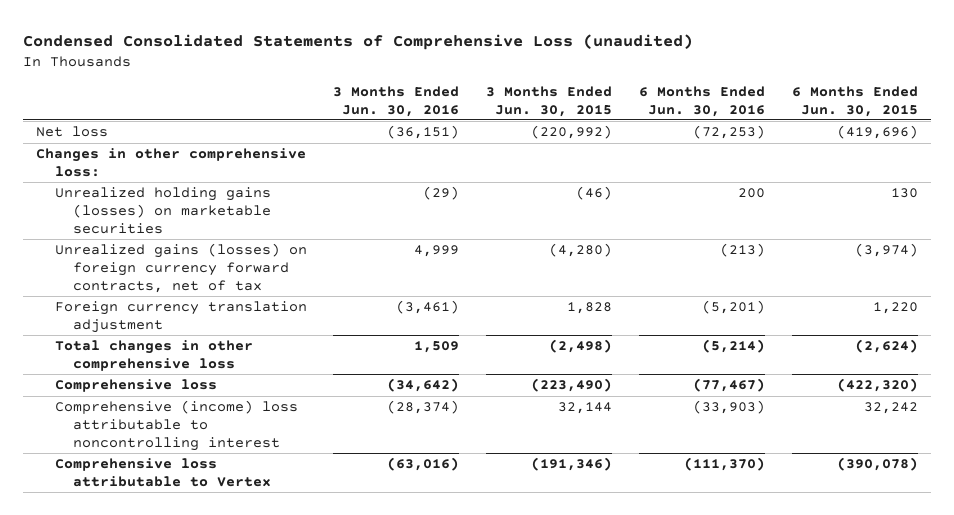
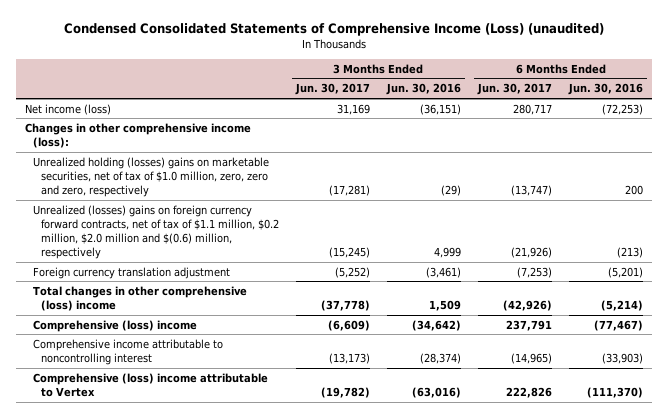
- Condensed Consolidated Statements of Comprehensive Loss (unaudited)
+ Condensed Consolidated Statements of Comprehensive Income (Loss) (unaudited)
- | 3 Months Ended Jun. 30, 2016 | 3 Months Ended Jun. 30, 2015 | 6 Months Ended Jun. 30, 2016 | 6 Months Ended Jun. 30, 2015
+ | 3 Months Ended Jun. 30, 2017 | 3 Months Ended Jun. 30, 2016 | 6 Months Ended Jun. 30, 2017 | 6 Months Ended Jun. 30, 2016
- Net loss | (36,151) | (220,992) | (72,253) | (419,696)
- Changes in other comprehensive loss:
- Unrealized holding gains (losses) on marketable securities | (29) | (46) | 200 | 130
- Unrealized gains (losses) on foreign currency forward contracts, net of tax | 4,999 | (4,280) | (213) | (3,974)
+ Net income (loss) | 31,169 | (36,151) | 280,717 | (72,253)
+ Changes in other comprehensive income (loss):
+ Unrealized holding (losses) gains on marketable securities, net of tax of $1.0 million, zero, zero and zero, respectively | (17,281) | (29) | (13,747) | 200
+ Unrealized (losses) gains on foreign currency forward contracts, net of tax of $1.1 million, $0.2 million, $2.0 million and $(0.6) million, respectively | (15,245) | 4,999 | (21,926) | (213)
- Total changes in other comprehensive loss | 1,509 | (2,498) | (5,214) | (2,624)
- Comprehensive loss | (34,642) | (223,490) | (77,467) | (422,320)
- Comprehensive (income) loss attributable to noncontrolling interest | (28,374) | 32,144 | (33,903) | 32,242
- Comprehensive loss attributable to Vertex | (63,016) | (191,346) | (111,370) | (390,078)
+ Total changes in other comprehensive (loss) income | (37,778) | 1,509 | (42,926) | (5,214)
+ Comprehensive (loss) income | (6,609) | (34,642) | 237,791 | (77,467)
+ Comprehensive income attributable to noncontrolling interest | (13,173) | (28,374) | (14,965) | (33,903)
+ Comprehensive (loss) income attributable to Vertex | (19,782) | (63,016) | 222,826 | (111,370)

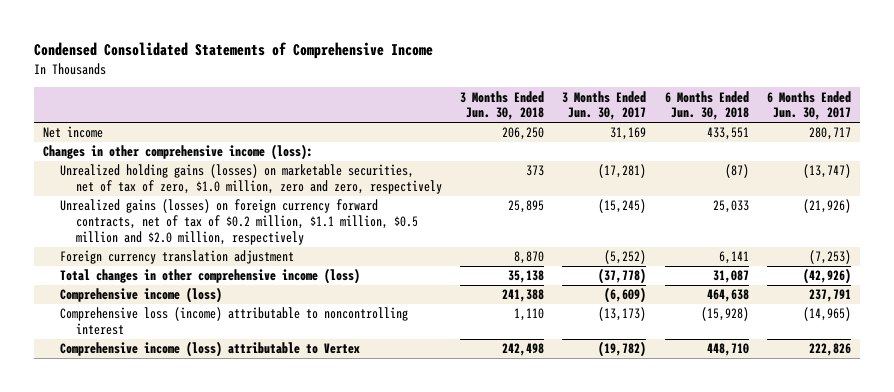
- Condensed Consolidated Statements of Comprehensive Income (Loss) (unaudited)
+ Condensed Consolidated Statements of Comprehensive Income
- | 3 Months Ended Jun. 30, 2017 | 3 Months Ended Jun. 30, 2016 | 6 Months Ended Jun. 30, 2017 | 6 Months Ended Jun. 30, 2016
+ | 3 Months Ended Jun. 30, 2018 | 3 Months Ended Jun. 30, 2017 | 6 Months Ended Jun. 30, 2018 | 6 Months Ended Jun. 30, 2017
- Net income (loss) | 31,169 | (36,151) | 280,717 | (72,253)
+ Net income | 206,250 | 31,169 | 433,551 | 280,717
- Unrealized holding (losses) gains on marketable securities, net of tax of $1.0 million, zero, zero and zero, respectively | (17,281) | (29) | (13,747) | 200
- Unrealized (losses) gains on foreign currency forward contracts, net of tax of $1.1 million, $0.2 million, $2.0 million and $(0.6) million, respectively | (15,245) | 4,999 | (21,926) | (213)
+ Unrealized holding gains (losses) on marketable securities, net of tax of zero, $1.0 million, zero and zero, respectively | 373 | (17,281) | (87) | (13,747)
+ Unrealized gains (losses) on foreign currency forward contracts, net of tax of $0.2 million, $1.1 million, $0.5 million and $2.0 million, respectively | 25,895 | (15,245) | 25,033 | (21,926)
- Total changes in other comprehensive (loss) income | (37,778) | 1,509 | (42,926) | (5,214)
- Comprehensive (loss) income | (6,609) | (34,642) | 237,791 | (77,467)
- Comprehensive income attributable to noncontrolling interest | (13,173) | (28,374) | (14,965) | (33,903)
- Comprehensive (loss) income attributable to Vertex | (19,782) | (63,016) | 222,826 | (111,370)
+ Total changes in other comprehensive income (loss) | 35,138 | (37,778) | 31,087 | (42,926)
+ Comprehensive income (loss) | 241,388 | (6,609) | 464,638 | 237,791
+ Comprehensive loss (income) attributable to noncontrolling interest | 1,110 | (13,173) | (15,928) | (14,965)
+ Comprehensive income (loss) attributable to Vertex | 242,498 | (19,782) | 448,710 | 222,826

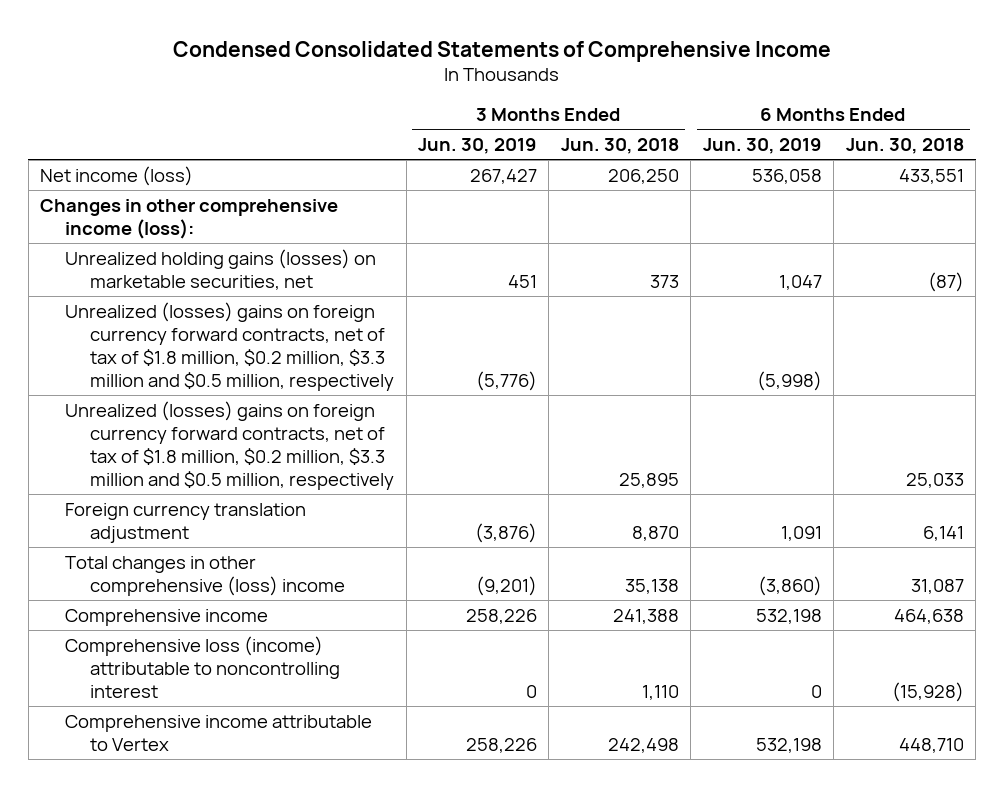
- | 3 Months Ended Jun. 30, 2018 | 3 Months Ended Jun. 30, 2017 | 6 Months Ended Jun. 30, 2018 | 6 Months Ended Jun. 30, 2017
+ | 3 Months Ended Jun. 30, 2019 | 3 Months Ended Jun. 30, 2018 | 6 Months Ended Jun. 30, 2019 | 6 Months Ended Jun. 30, 2018
- Net income | 206,250 | 31,169 | 433,551 | 280,717
+ Net income (loss) | 267,427 | 206,250 | 536,058 | 433,551
- Unrealized holding gains (losses) on marketable securities, net of tax of zero, $1.0 million, zero and zero, respectively | 373 | (17,281) | (87) | (13,747)
- Unrealized gains (losses) on foreign currency forward contracts, net of tax of $0.2 million, $1.1 million, $0.5 million and $2.0 million, respectively | 25,895 | (15,245) | 25,033 | (21,926)
+ Unrealized holding gains (losses) on marketable securities, net | 451 | 373 | 1,047 | (87)
+ Unrealized (losses) gains on foreign currency forward contracts, net of tax of $1.8 million, $0.2 million, $3.3 million and $0.5 million, respectively | (5,776) | | (5,998) |
+ Unrealized (losses) gains on foreign currency forward contracts, net of tax of $1.8 million, $0.2 million, $3.3 million and $0.5 million, respectively | | 25,895 | | 25,033
- Total changes in other comprehensive income (loss) | 35,138 | (37,778) | 31,087 | (42,926)
- Comprehensive income (loss) | 241,388 | (6,609) | 464,638 | 237,791
+ Total changes in other comprehensive (loss) income | (9,201) | 35,138 | (3,860) | 31,087
+ Comprehensive income | 258,226 | 241,388 | 532,198 | 464,638
- Comprehensive income (loss) attributable to Vertex | 242,498 | (19,782) | 448,710 | 222,826
+ Comprehensive income attributable to Vertex | 258,226 | 242,498 | 532,198 | 448,710

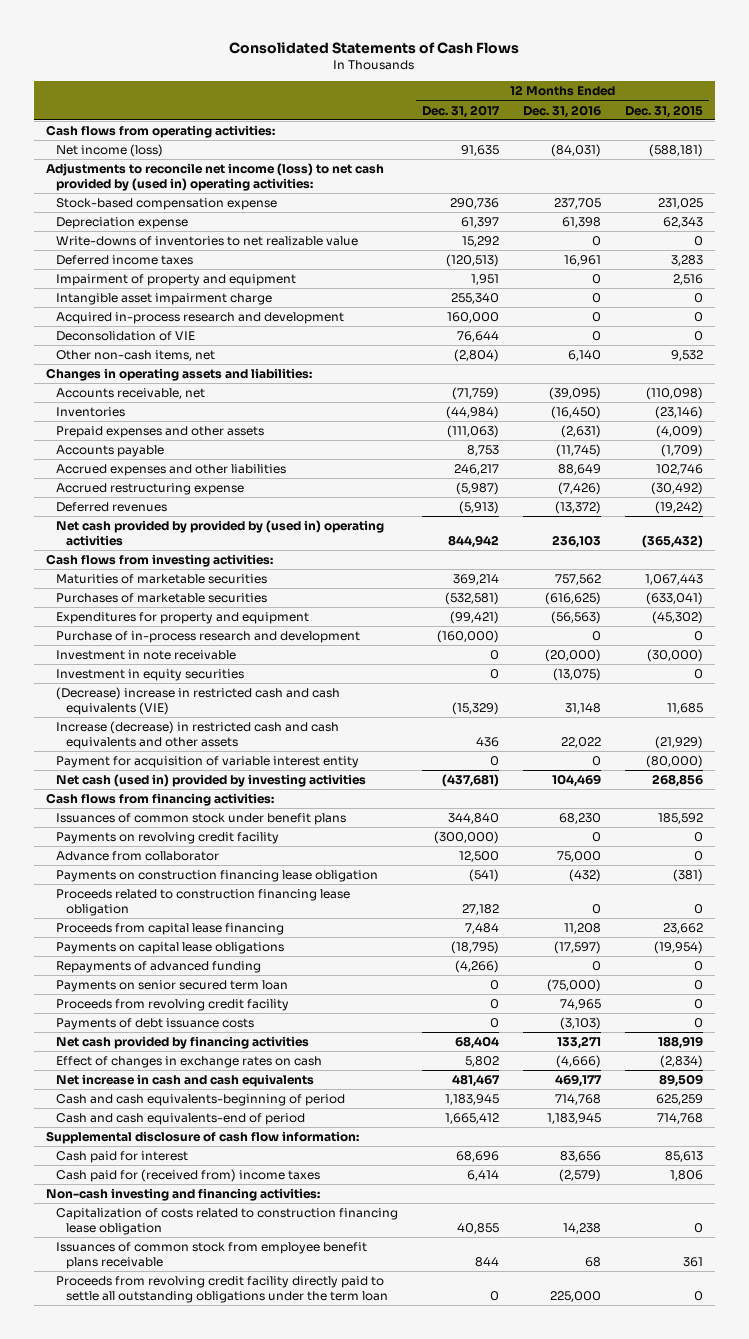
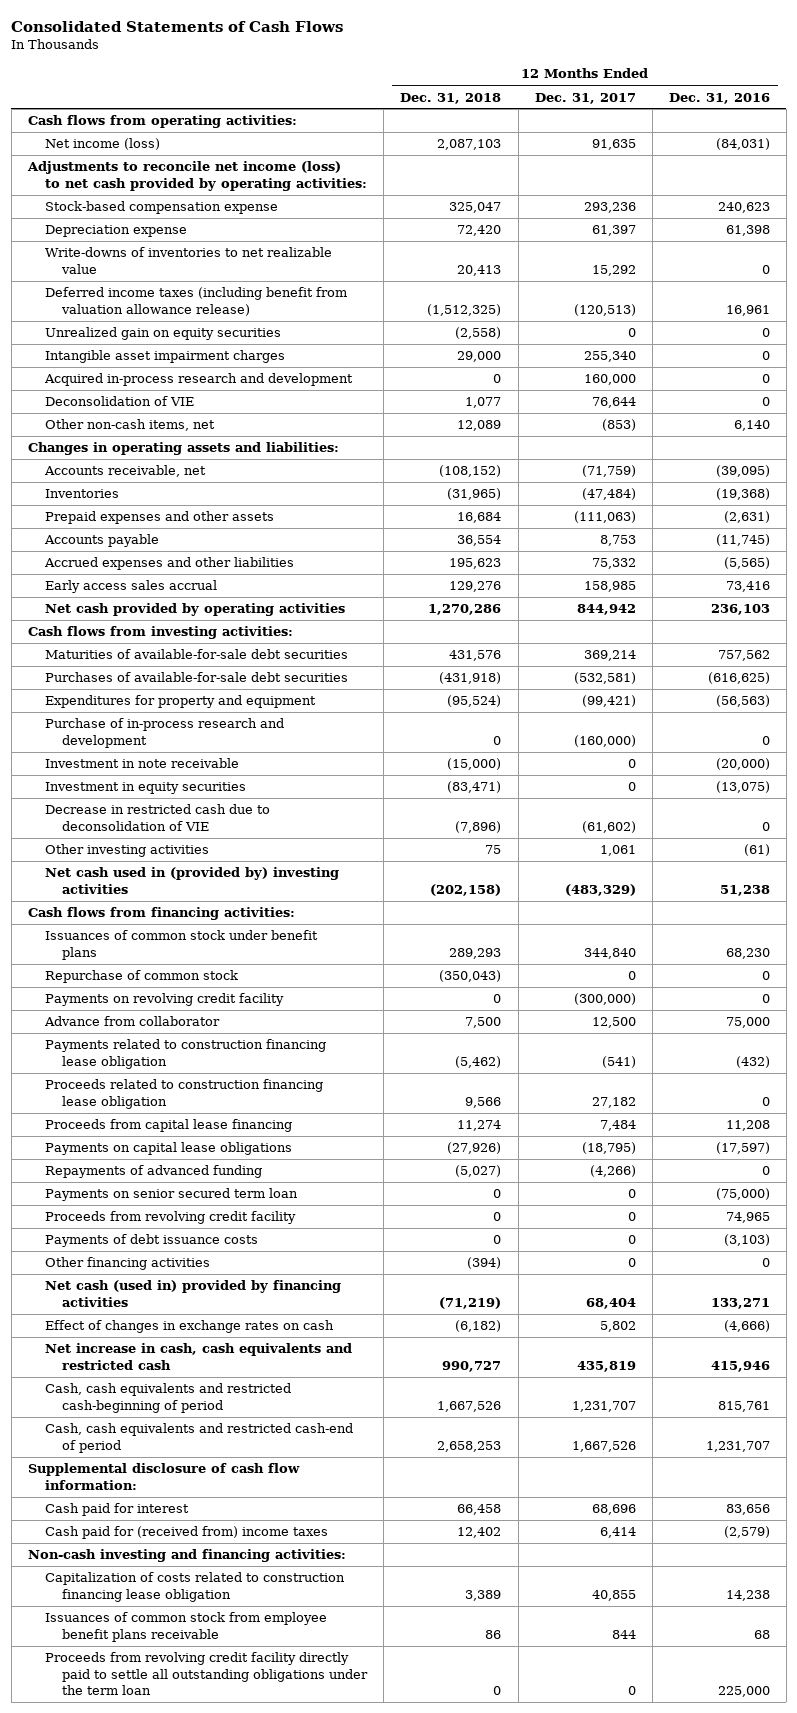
- | 12 Months Ended Dec. 31, 2017 | 12 Months Ended Dec. 31, 2016 | 12 Months Ended Dec. 31, 2015
+ | 12 Months Ended Dec. 31, 2018 | 12 Months Ended Dec. 31, 2017 | 12 Months Ended Dec. 31, 2016
- Adjustments to reconcile net income (loss) to net cash provided by (used in) operating activities:
- Stock-based compensation expense | 290,736 | 237,705 | 231,025
+ Adjustments to reconcile net income (loss) to net cash provided by operating activities:
+ Stock-based compensation expense | 325,047 | 293,236 | 240,623
- Deferred income taxes | (120,513) | 16,961 | 3,283
- Impairment of property and equipment | 1,951 | 0 | 2,516
- Intangible asset impairment charge | 255,340 | 0 | 0
+ Deferred income taxes (including benefit from valuation allowance release) | (1,512,325) | (120,513) | 16,961
+ Unrealized gain on equity securities | (2,558) | 0 | 0
+ Intangible asset impairment charges | 29,000 | 255,340 | 0
- Other non-cash items, net | (2,804) | 6,140 | 9,532
+ Other non-cash items, net | 12,089 | (853) | 6,140
- Inventories | (44,984) | (16,450) | (23,146)
+ Inventories | (31,965) | (47,484) | (19,368)
- Accrued expenses and other liabilities | 246,217 | 88,649 | 102,746
- Accrued restructuring expense | (5,987) | (7,426) | (30,492)
- Deferred revenues | (5,913) | (13,372) | (19,242)
- Net cash provided by provided by (used in) operating activities | 844,942 | 236,103 | (365,432)
+ Accrued expenses and other liabilities | 195,623 | 75,332 | (5,565)
+ Early access sales accrual | 129,276 | 158,985 | 73,416
+ Net cash provided by operating activities | 1,270,286 | 844,942 | 236,103
- Maturities of marketable securities | 369,214 | 757,562 | 1,067,443
- Purchases of marketable securities | (532,581) | (616,625) | (633,041)
+ Maturities of available-for-sale debt securities | 431,576 | 369,214 | 757,562
+ Purchases of available-for-sale debt securities | (431,918) | (532,581) | (616,625)
- (Decrease) increase in restricted cash and cash equivalents (VIE) | (15,329) | 31,148 | 11,685
- Increase (decrease) in restricted cash and cash equivalents and other assets | 436 | 22,022 | (21,929)
- Payment for acquisition of variable interest entity | 0 | 0 | (80,000)
- Net cash (used in) provided by investing activities | (437,681) | 104,469 | 268,856
+ Decrease in restricted cash due to deconsolidation of VIE | (7,896) | (61,602) | 0
+ Other investing activities | 75 | 1,061 | (61)
+ Net cash used in (provided by) investing activities | (202,158) | (483,329) | 51,238
+ Repurchase of common stock | (350,043) | 0 | 0
- Payments on construction financing lease obligation | (541) | (432) | (381)
+ Payments related to construction financing lease obligation | (5,462) | (541) | (432)
- Net cash provided by financing activities | 68,404 | 133,271 | 188,919
+ Other financing activities | (394) | 0 | 0
+ Net cash (used in) provided by financing activities | (71,219) | 68,404 | 133,271
- Net increase in cash and cash equivalents | 481,467 | 469,177 | 89,509
- Cash and cash equivalents-beginning of period | 1,183,945 | 714,768 | 625,259
- Cash and cash equivalents-end of period | 1,665,412 | 1,183,945 | 714,768
+ Net increase in cash, cash equivalents and restricted cash | 990,727 | 435,819 | 415,946
+ Cash, cash equivalents and restricted cash-beginning of period | 1,667,526 | 1,231,707 | 815,761
+ Cash, cash equivalents and restricted cash-end of period | 2,658,253 | 1,667,526 | 1,231,707

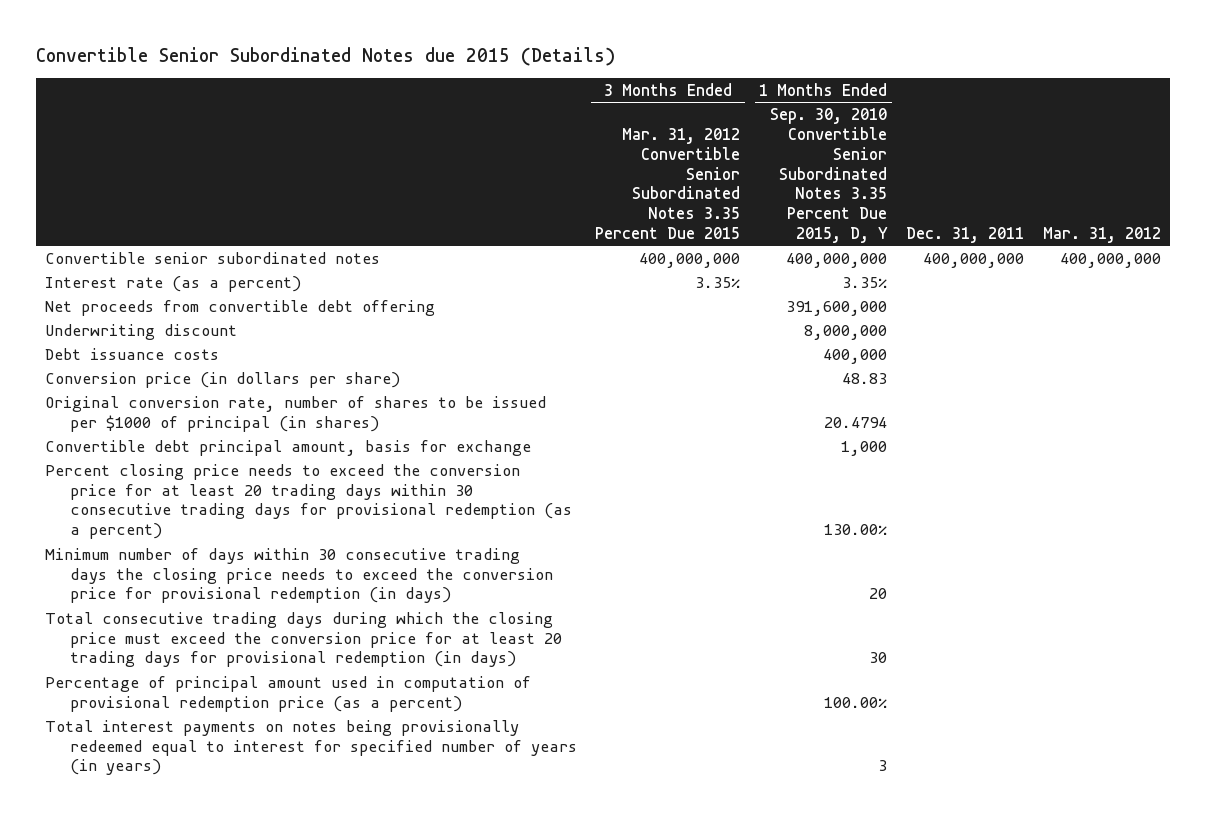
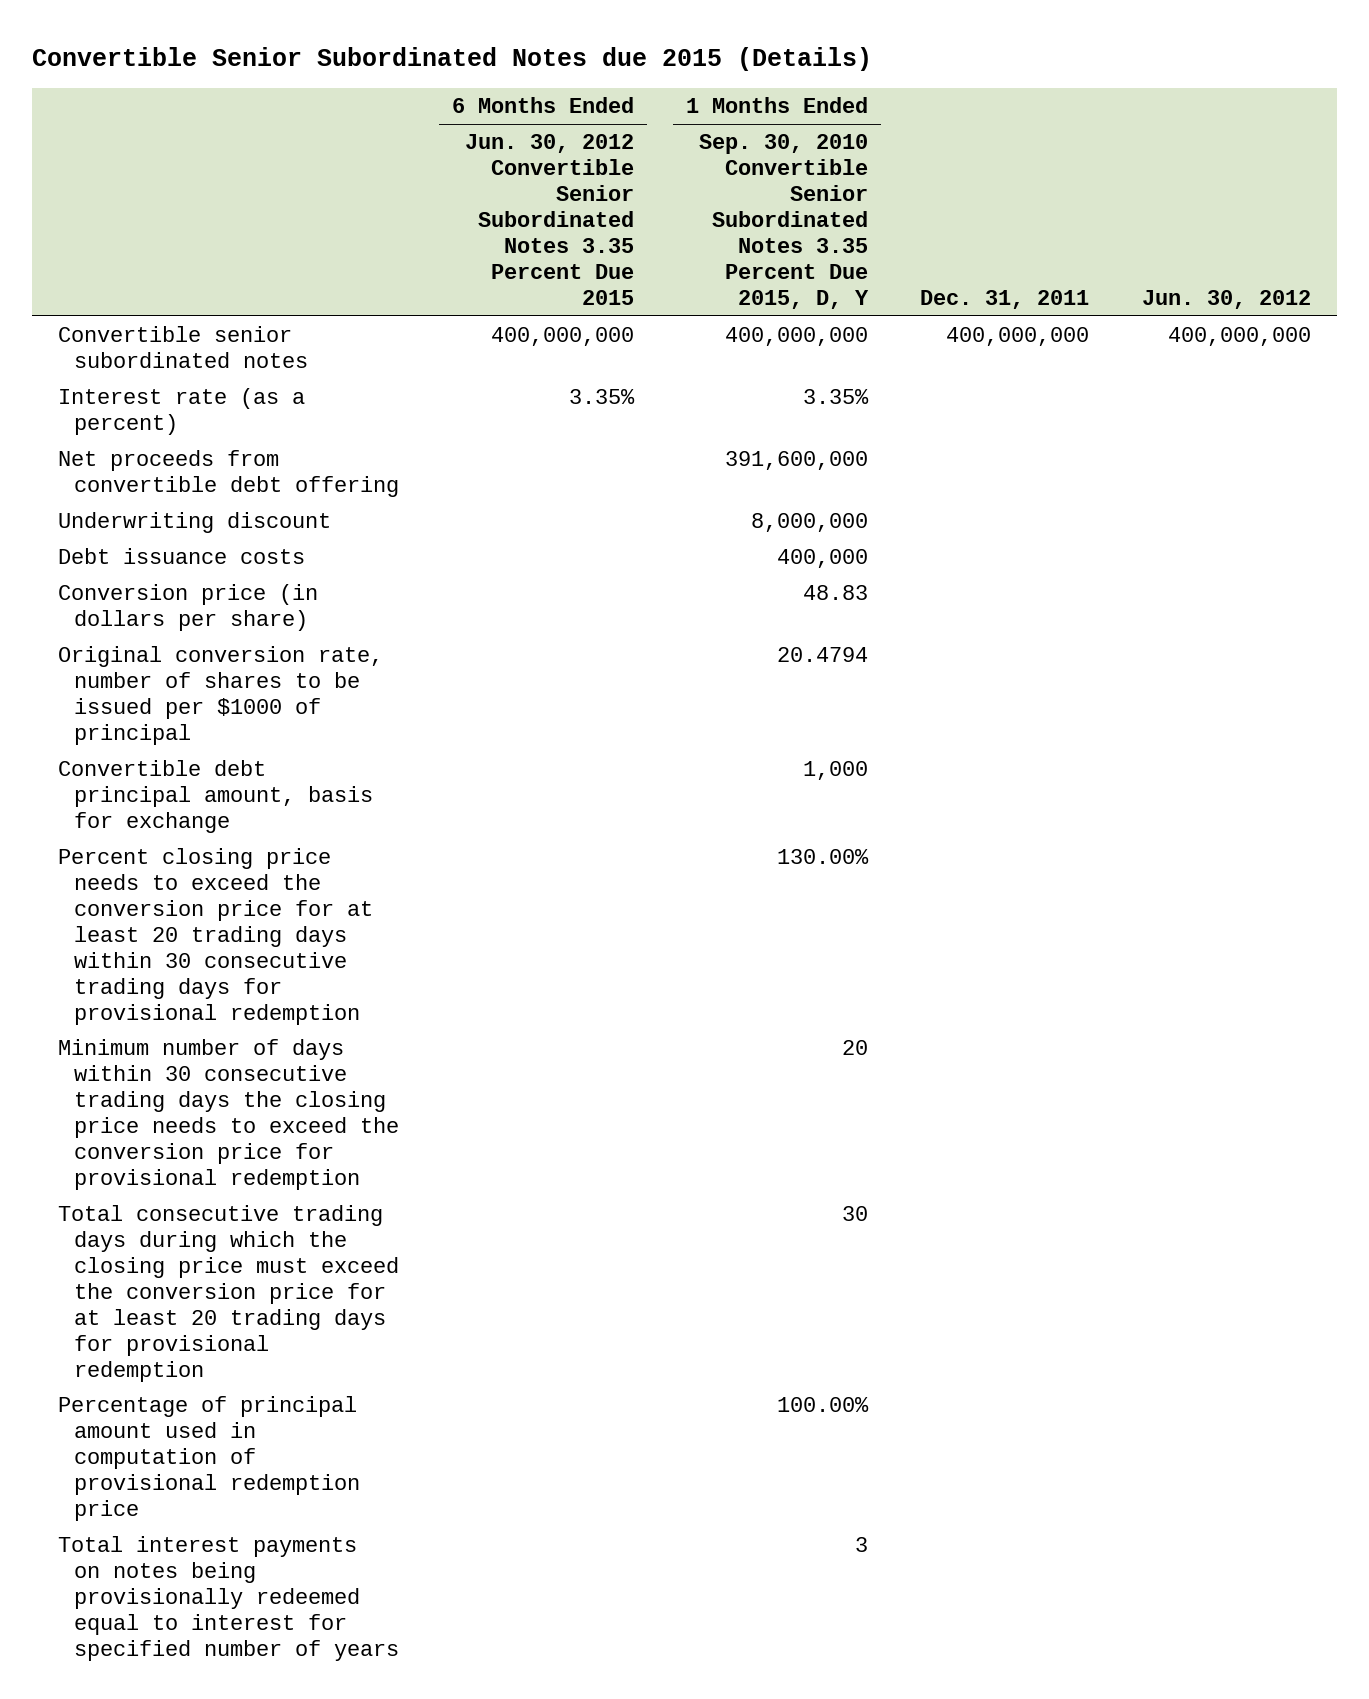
- | 3 Months Ended Mar. 31, 2012 Convertible Senior Subordinated Notes 3.35 Percent Due 2015 | 1 Months Ended Sep. 30, 2010 Convertible Senior Subordinated Notes 3.35 Percent Due 2015, D, Y | Dec. 31, 2011 | Mar. 31, 2012
+ | 6 Months Ended Jun. 30, 2012 Convertible Senior Subordinated Notes 3.35 Percent Due 2015 | 1 Months Ended Sep. 30, 2010 Convertible Senior Subordinated Notes 3.35 Percent Due 2015, D, Y | Dec. 31, 2011 | Jun. 30, 2012
- Original conversion rate, number of shares to be issued per $1000 of principal (in shares) | | 20.4794 | |
+ Original conversion rate, number of shares to be issued per $1000 of principal | | 20.4794 | |
- Percent closing price needs to exceed the conversion price for at least 20 trading days within 30 consecutive trading days for provisional redemption (as a percent) | | 130.00% | |
- Minimum number of days within 30 consecutive trading days the closing price needs to exceed the conversion price for provisional redemption (in days) | | 20 | |
- Total consecutive trading days during which the closing price must exceed the conversion price for at least 20 trading days for provisional redemption (in days) | | 30 | |
- Percentage of principal amount used in computation of provisional redemption price (as a percent) | | 100.00% | |
- Total interest payments on notes being provisionally redeemed equal to interest for specified number of years (in years) | | 3 | |
+ Percent closing price needs to exceed the conversion price for at least 20 trading days within 30 consecutive trading days for provisional redemption | | 130.00% | |
+ Minimum number of days within 30 consecutive trading days the closing price needs to exceed the conversion price for provisional redemption | | 20 | |
+ Total consecutive trading days during which the closing price must exceed the conversion price for at least 20 trading days for provisional redemption | | 30 | |
+ Percentage of principal amount used in computation of provisional redemption price | | 100.00% | |
+ Total interest payments on notes being provisionally redeemed equal to interest for specified number of years | | 3 | |

